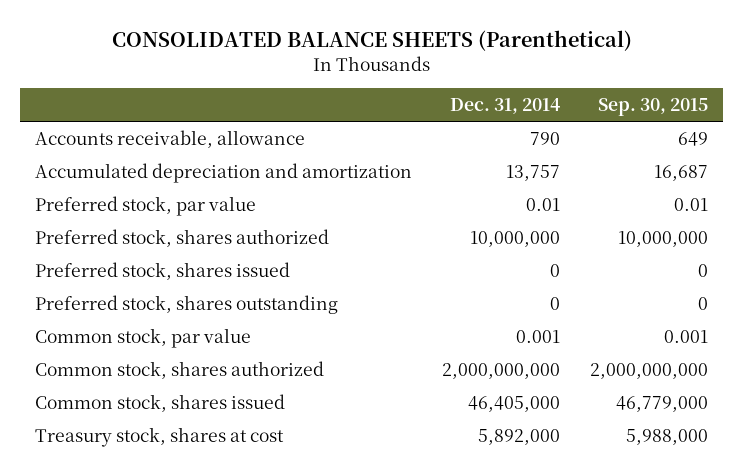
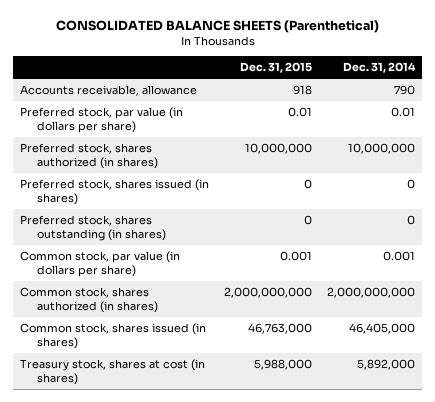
- | Dec. 31, 2014 | Sep. 30, 2015
+ | Dec. 31, 2015 | Dec. 31, 2014
- Accumulated depreciation and amortization | 13,757 | 16,687
- Preferred stock, par value | 0.01 | 0.01
- Preferred stock, shares authorized | 10,000,000 | 10,000,000
- Preferred stock, shares issued | 0 | 0
- Preferred stock, shares outstanding | 0 | 0
- Common stock, par value | 0.001 | 0.001
- Common stock, shares authorized | 2,000,000,000 | 2,000,000,000
- Common stock, shares issued | 46,405,000 | 46,779,000
- Treasury stock, shares at cost | 5,892,000 | 5,988,000
+ Preferred stock, par value (in dollars per share) | 0.01 | 0.01
+ Preferred stock, shares authorized (in shares) | 10,000,000 | 10,000,000
+ Preferred stock, shares issued (in shares) | 0 | 0
+ Preferred stock, shares outstanding (in shares) | 0 | 0
+ Common stock, par value (in dollars per share) | 0.001 | 0.001
+ Common stock, shares authorized (in shares) | 2,000,000,000 | 2,000,000,000
+ Common stock, shares issued (in shares) | 46,763,000 | 46,405,000
+ Treasury stock, shares at cost (in shares) | 5,988,000 | 5,892,000

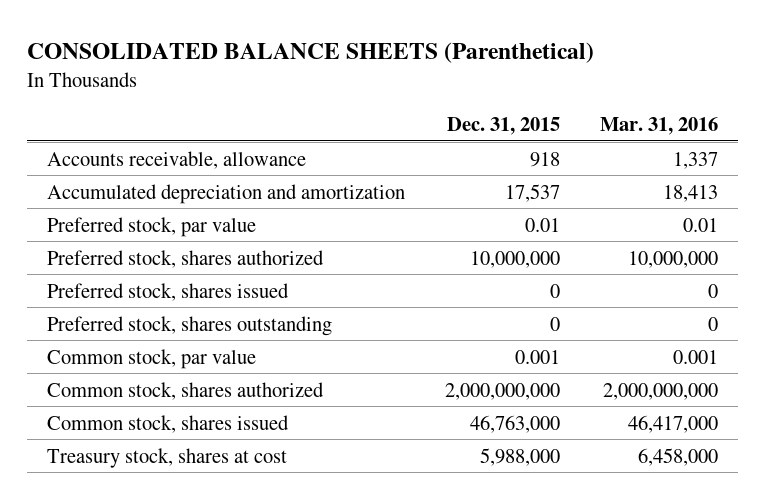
- | Dec. 31, 2015 | Dec. 31, 2014
+ | Dec. 31, 2015 | Mar. 31, 2016
- Preferred stock, par value (in dollars per share) | 0.01 | 0.01
- Preferred stock, shares authorized (in shares) | 10,000,000 | 10,000,000
- Preferred stock, shares issued (in shares) | 0 | 0
- Preferred stock, shares outstanding (in shares) | 0 | 0
- Common stock, par value (in dollars per share) | 0.001 | 0.001
- Common stock, shares authorized (in shares) | 2,000,000,000 | 2,000,000,000
- Common stock, shares issued (in shares) | 46,763,000 | 46,405,000
- Treasury stock, shares at cost (in shares) | 5,988,000 | 5,892,000
+ Accumulated depreciation and amortization | 17,537 | 18,413
+ Preferred stock, par value | 0.01 | 0.01
+ Preferred stock, shares authorized | 10,000,000 | 10,000,000
+ Preferred stock, shares issued | 0 | 0
+ Preferred stock, shares outstanding | 0 | 0
+ Common stock, par value | 0.001 | 0.001
+ Common stock, shares authorized | 2,000,000,000 | 2,000,000,000
+ Common stock, shares issued | 46,763,000 | 46,417,000
+ Treasury stock, shares at cost | 5,988,000 | 6,458,000

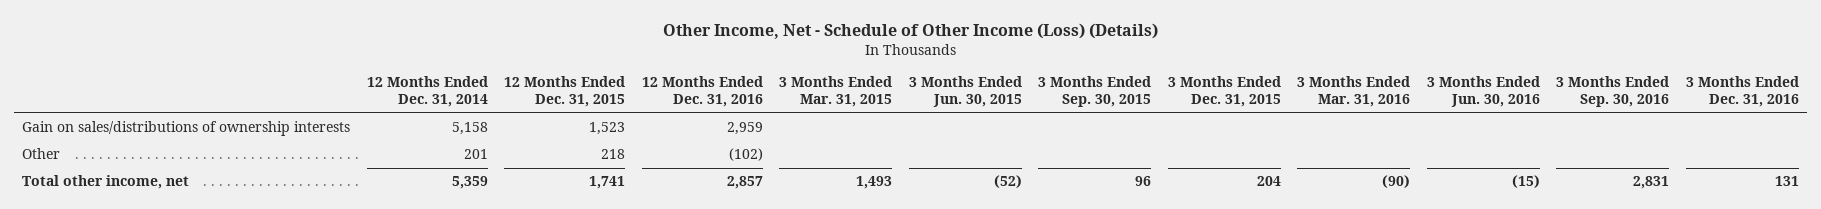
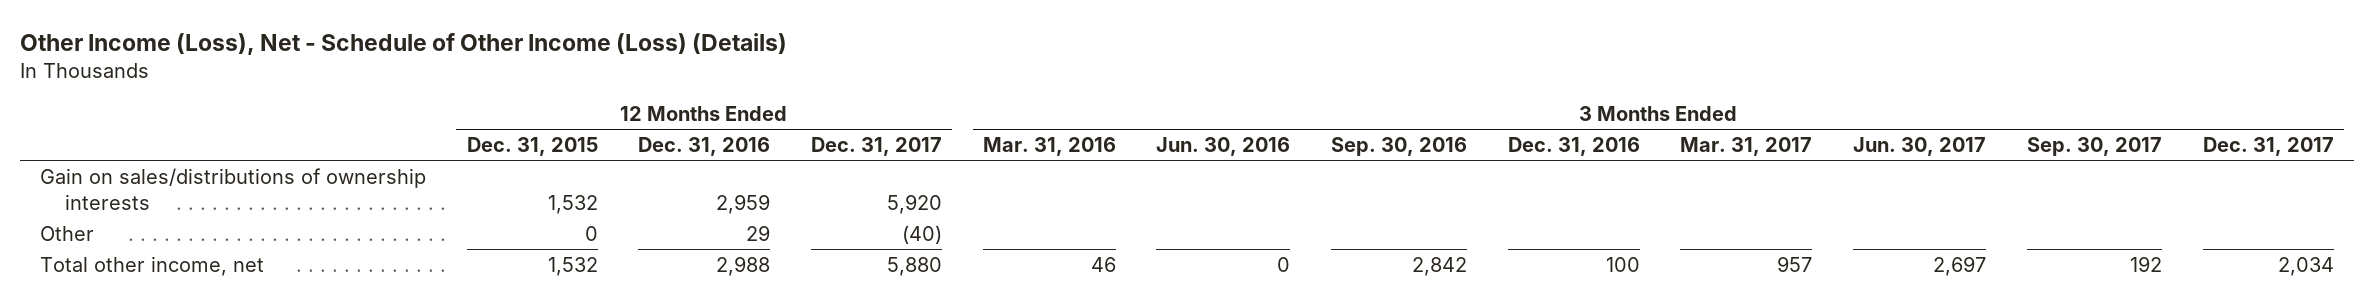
- Other Income, Net - Schedule of Other Income (Loss) (Details)
+ Other Income (Loss), Net - Schedule of Other Income (Loss) (Details)
- | 12 Months Ended Dec. 31, 2014 | 12 Months Ended Dec. 31, 2015 | 12 Months Ended Dec. 31, 2016 | 3 Months Ended Mar. 31, 2015 | 3 Months Ended Jun. 30, 2015 | 3 Months Ended Sep. 30, 2015 | 3 Months Ended Dec. 31, 2015 | 3 Months Ended Mar. 31, 2016 | 3 Months Ended Jun. 30, 2016 | 3 Months Ended Sep. 30, 2016 | 3 Months Ended Dec. 31, 2016
+ | 12 Months Ended Dec. 31, 2015 | 12 Months Ended Dec. 31, 2016 | 12 Months Ended Dec. 31, 2017 | 3 Months Ended Mar. 31, 2016 | 3 Months Ended Jun. 30, 2016 | 3 Months Ended Sep. 30, 2016 | 3 Months Ended Dec. 31, 2016 | 3 Months Ended Mar. 31, 2017 | 3 Months Ended Jun. 30, 2017 | 3 Months Ended Sep. 30, 2017 | 3 Months Ended Dec. 31, 2017
- Gain on sales/distributions of ownership interests | 5,158 | 1,523 | 2,959 | | | | | | | |
- Other | 201 | 218 | (102) | | | | | | | |
- Total other income, net | 5,359 | 1,741 | 2,857 | 1,493 | (52) | 96 | 204 | (90) | (15) | 2,831 | 131
+ Gain on sales/distributions of ownership interests | 1,532 | 2,959 | 5,920 | | | | | | | |
+ Other | 0 | 29 | (40) | | | | | | | |
+ Total other income, net | 1,532 | 2,988 | 5,880 | 46 | 0 | 2,842 | 100 | 957 | 2,697 | 192 | 2,034

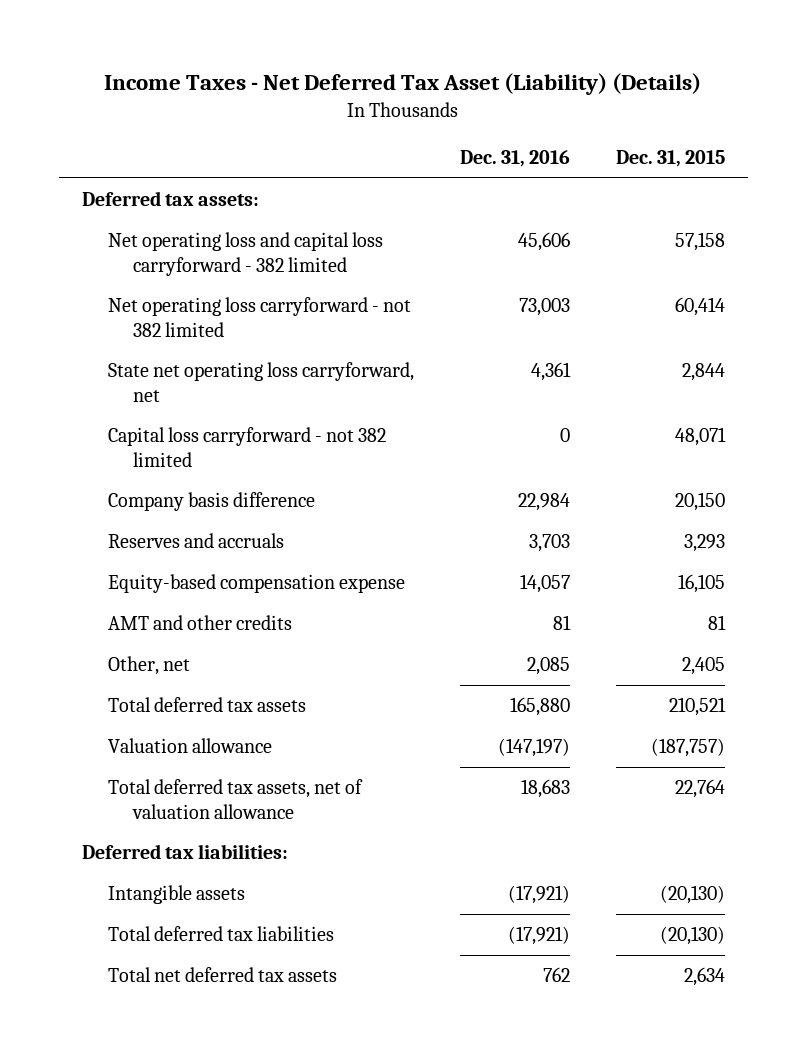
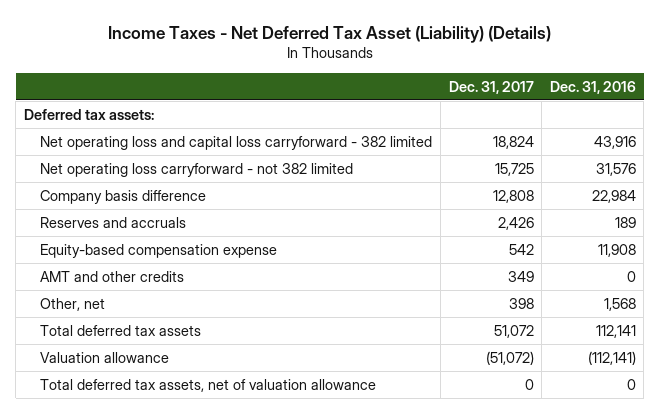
- | Dec. 31, 2016 | Dec. 31, 2015
+ | Dec. 31, 2017 | Dec. 31, 2016
- Net operating loss and capital loss carryforward - 382 limited | 45,606 | 57,158
- Net operating loss carryforward - not 382 limited | 73,003 | 60,414
- State net operating loss carryforward, net | 4,361 | 2,844
- Capital loss carryforward - not 382 limited | 0 | 48,071
+ Net operating loss and capital loss carryforward - 382 limited | 18,824 | 43,916
+ Net operating loss carryforward - not 382 limited | 15,725 | 31,576
- Reserves and accruals | 3,703 | 3,293
- Equity-based compensation expense | 14,057 | 16,105
- AMT and other credits | 81 | 81
- Other, net | 2,085 | 2,405
- Total deferred tax assets | 165,880 | 210,521
- Valuation allowance | (147,197) | (187,757)
- Total deferred tax assets, net of valuation allowance | 18,683 | 22,764
- Deferred tax liabilities:
- Intangible assets | (17,921) | (20,130)
- Total deferred tax liabilities | (17,921) | (20,130)
- Total net deferred tax assets | 762 | 2,634
+ Reserves and accruals | 2,426 | 189
+ Equity-based compensation expense | 542 | 11,908
+ AMT and other credits | 349 | 0
+ Other, net | 398 | 1,568
+ Total deferred tax assets | 51,072 | 112,141
+ Valuation allowance | (51,072) | (112,141)
+ Total deferred tax assets, net of valuation allowance | 0 | 0

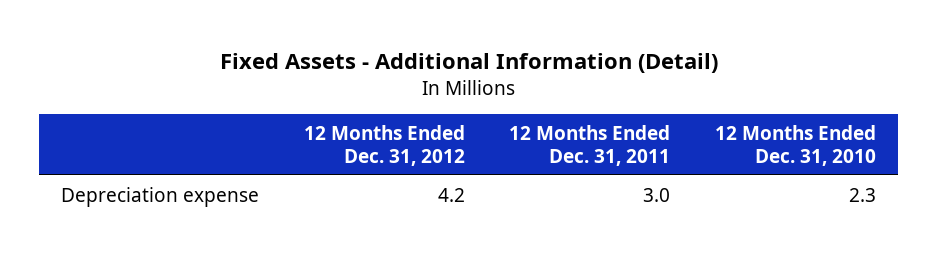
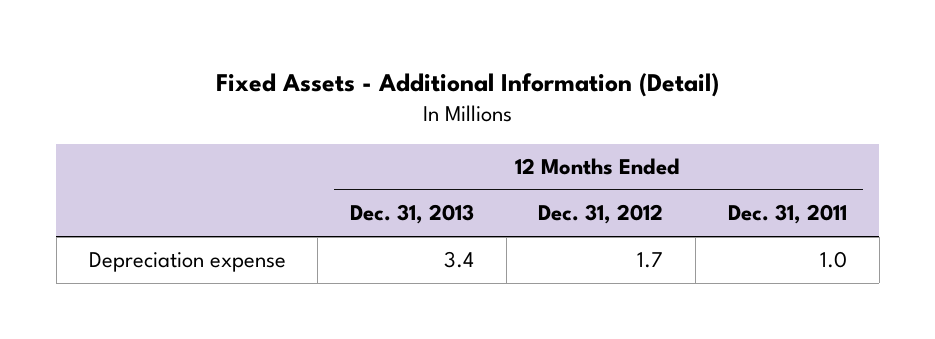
- | 12 Months Ended Dec. 31, 2012 | 12 Months Ended Dec. 31, 2011 | 12 Months Ended Dec. 31, 2010
+ | 12 Months Ended Dec. 31, 2013 | 12 Months Ended Dec. 31, 2012 | 12 Months Ended Dec. 31, 2011
- Depreciation expense | 4.2 | 3.0 | 2.3
+ Depreciation expense | 3.4 | 1.7 | 1.0

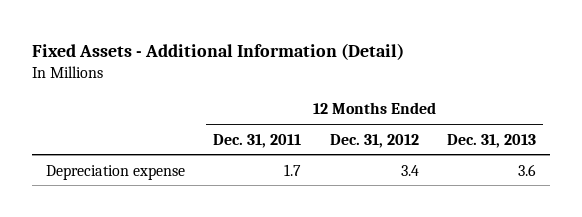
- | 12 Months Ended Dec. 31, 2013 | 12 Months Ended Dec. 31, 2012 | 12 Months Ended Dec. 31, 2011
+ | 12 Months Ended Dec. 31, 2011 | 12 Months Ended Dec. 31, 2012 | 12 Months Ended Dec. 31, 2013
- Depreciation expense | 3.4 | 1.7 | 1.0
+ Depreciation expense | 1.7 | 3.4 | 3.6

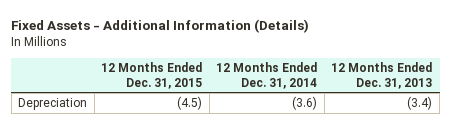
- Fixed Assets - Additional Information (Detail)
+ Fixed Assets - Additional Information (Details)
- | 12 Months Ended Dec. 31, 2011 | 12 Months Ended Dec. 31, 2012 | 12 Months Ended Dec. 31, 2013
+ | 12 Months Ended Dec. 31, 2015 | 12 Months Ended Dec. 31, 2014 | 12 Months Ended Dec. 31, 2013
- Depreciation expense | 1.7 | 3.4 | 3.6
+ Depreciation | (4.5) | (3.6) | (3.4)

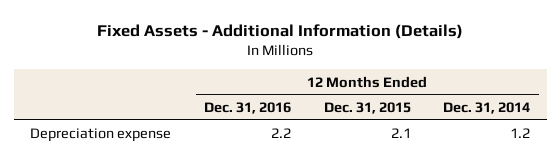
- | 12 Months Ended Dec. 31, 2015 | 12 Months Ended Dec. 31, 2014 | 12 Months Ended Dec. 31, 2013
+ | 12 Months Ended Dec. 31, 2016 | 12 Months Ended Dec. 31, 2015 | 12 Months Ended Dec. 31, 2014
- Depreciation | (4.5) | (3.6) | (3.4)
+ Depreciation expense | 2.2 | 2.1 | 1.2

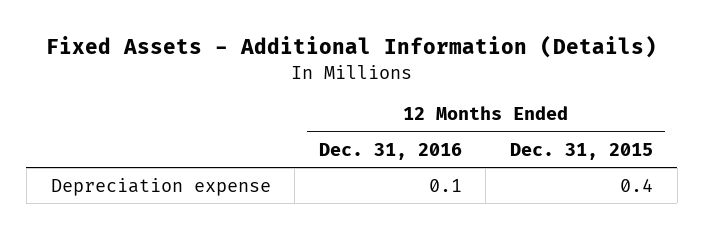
- | 12 Months Ended Dec. 31, 2016 | 12 Months Ended Dec. 31, 2015 | 12 Months Ended Dec. 31, 2014
+ | 12 Months Ended Dec. 31, 2016 | 12 Months Ended Dec. 31, 2015
- Depreciation expense | 2.2 | 2.1 | 1.2
+ Depreciation expense | 0.1 | 0.4

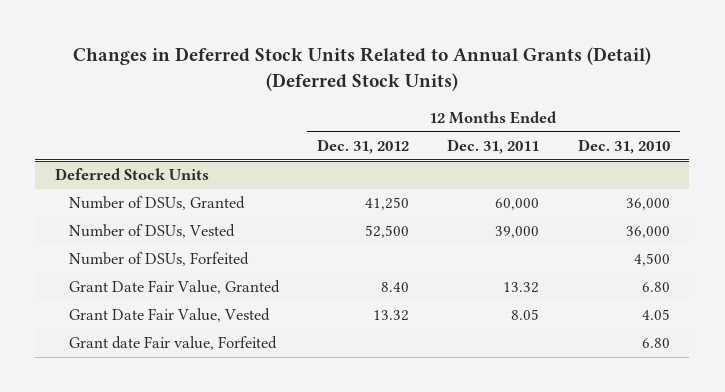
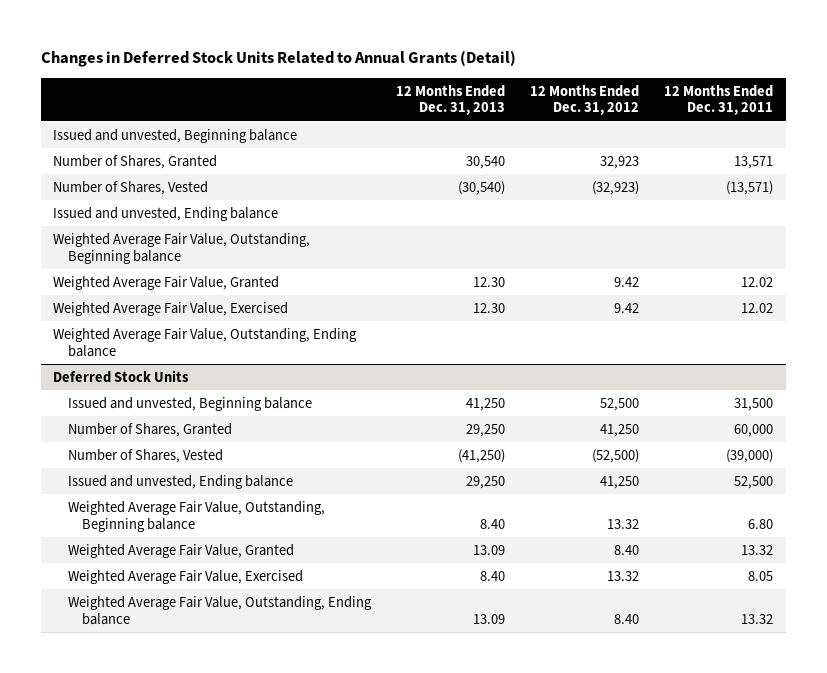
- Changes in Deferred Stock Units Related to Annual Grants (Detail) (Deferred Stock Units)
+ Changes in Deferred Stock Units Related to Annual Grants (Detail)
- | 12 Months Ended Dec. 31, 2012 | 12 Months Ended Dec. 31, 2011 | 12 Months Ended Dec. 31, 2010
+ | 12 Months Ended Dec. 31, 2013 | 12 Months Ended Dec. 31, 2012 | 12 Months Ended Dec. 31, 2011
+ Issued and unvested, Beginning balance
+ Number of Shares, Granted | 30,540 | 32,923 | 13,571
+ Number of Shares, Vested | (30,540) | (32,923) | (13,571)
+ Issued and unvested, Ending balance
+ Weighted Average Fair Value, Outstanding, Beginning balance
+ Weighted Average Fair Value, Granted | 12.30 | 9.42 | 12.02
+ Weighted Average Fair Value, Exercised | 12.30 | 9.42 | 12.02
+ Weighted Average Fair Value, Outstanding, Ending balance
@ Deferred Stock Units
- Number of DSUs, Granted | 41,250 | 60,000 | 36,000
- Number of DSUs, Vested | 52,500 | 39,000 | 36,000
- Number of DSUs, Forfeited | | | 4,500
- Grant Date Fair Value, Granted | 8.40 | 13.32 | 6.80
- Grant Date Fair Value, Vested | 13.32 | 8.05 | 4.05
- Grant date Fair value, Forfeited | | | 6.80
+ Issued and unvested, Beginning balance | 41,250 | 52,500 | 31,500
+ Number of Shares, Granted | 29,250 | 41,250 | 60,000
+ Number of Shares, Vested | (41,250) | (52,500) | (39,000)
+ Issued and unvested, Ending balance | 29,250 | 41,250 | 52,500
+ Weighted Average Fair Value, Outstanding, Beginning balance | 8.40 | 13.32 | 6.80
+ Weighted Average Fair Value, Granted | 13.09 | 8.40 | 13.32
+ Weighted Average Fair Value, Exercised | 8.40 | 13.32 | 8.05
+ Weighted Average Fair Value, Outstanding, Ending balance | 13.09 | 8.40 | 13.32

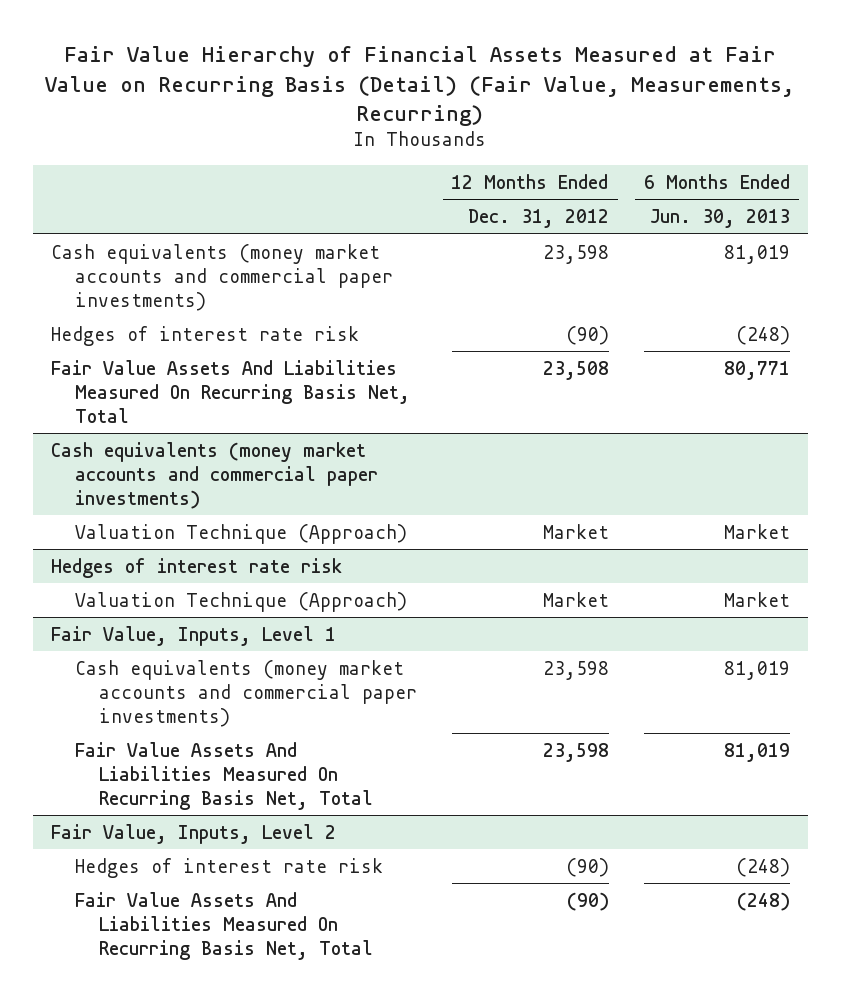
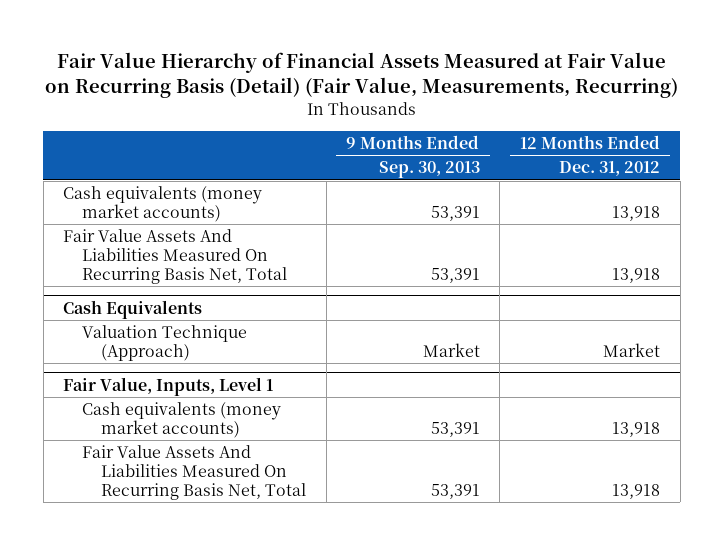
- | 12 Months Ended Dec. 31, 2012 | 6 Months Ended Jun. 30, 2013
+ | 9 Months Ended Sep. 30, 2013 | 12 Months Ended Dec. 31, 2012
- Cash equivalents (money market accounts and commercial paper investments) | 23,598 | 81,019
- Hedges of interest rate risk | (90) | (248)
- Fair Value Assets And Liabilities Measured On Recurring Basis Net, Total | 23,508 | 80,771
- Cash equivalents (money market accounts and commercial paper investments)
- Valuation Technique (Approach) | Market | Market
- Hedges of interest rate risk
+ Cash equivalents (money market accounts) | 53,391 | 13,918
+ Fair Value Assets And Liabilities Measured On Recurring Basis Net, Total | 53,391 | 13,918
+ Cash Equivalents
@ Fair Value, Inputs, Level 1
- Cash equivalents (money market accounts and commercial paper investments) | 23,598 | 81,019
- Fair Value Assets And Liabilities Measured On Recurring Basis Net, Total | 23,598 | 81,019
- Fair Value, Inputs, Level 2
- Hedges of interest rate risk | (90) | (248)
- Fair Value Assets And Liabilities Measured On Recurring Basis Net, Total | (90) | (248)
@ Fair Value, Inputs, Level 1
+ Cash equivalents (money market accounts) | 53,391 | 13,918
+ Fair Value Assets And Liabilities Measured On Recurring Basis Net, Total | 53,391 | 13,918

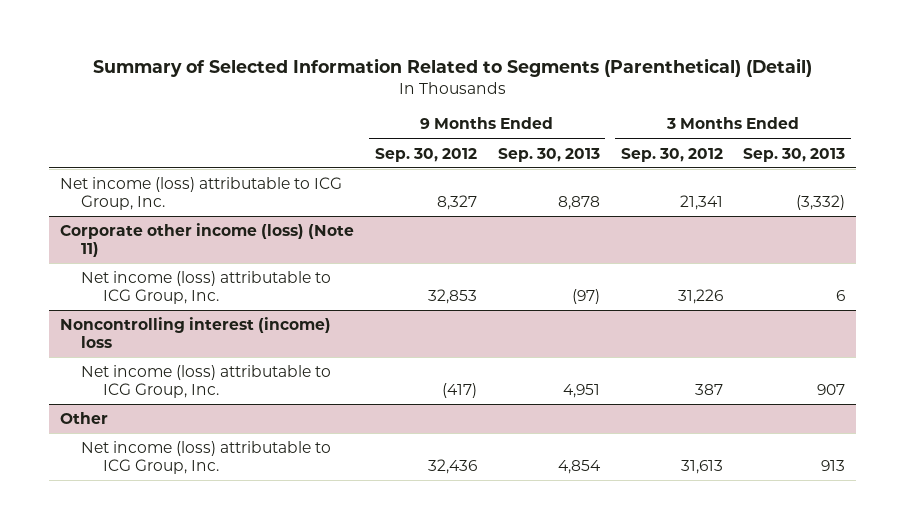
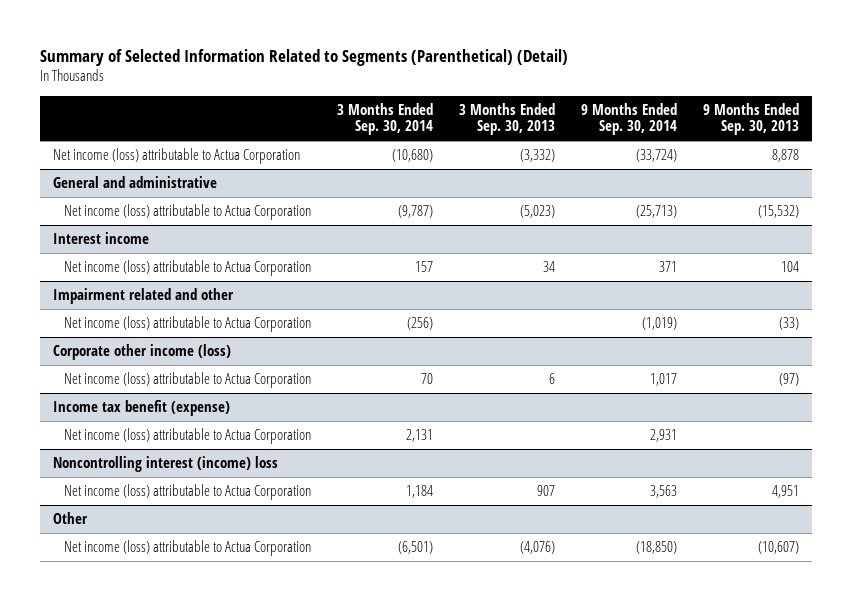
- | 9 Months Ended Sep. 30, 2012 | 9 Months Ended Sep. 30, 2013 | 3 Months Ended Sep. 30, 2012 | 3 Months Ended Sep. 30, 2013
+ | 3 Months Ended Sep. 30, 2014 | 3 Months Ended Sep. 30, 2013 | 9 Months Ended Sep. 30, 2014 | 9 Months Ended Sep. 30, 2013
- Net income (loss) attributable to ICG Group, Inc. | 8,327 | 8,878 | 21,341 | (3,332)
- Corporate other income (loss) (Note 11)
- Net income (loss) attributable to ICG Group, Inc. | 32,853 | (97) | 31,226 | 6
+ Net income (loss) attributable to Actua Corporation | (10,680) | (3,332) | (33,724) | 8,878
+ General and administrative
+ Net income (loss) attributable to Actua Corporation | (9,787) | (5,023) | (25,713) | (15,532)
+ Interest income
+ Net income (loss) attributable to Actua Corporation | 157 | 34 | 371 | 104
+ Impairment related and other
+ Net income (loss) attributable to Actua Corporation | (256) | | (1,019) | (33)
+ Corporate other income (loss)
+ Net income (loss) attributable to Actua Corporation | 70 | 6 | 1,017 | (97)
+ Income tax benefit (expense)
+ Net income (loss) attributable to Actua Corporation | 2,131 | | 2,931 |
@ Noncontrolling interest (income) loss
- Net income (loss) attributable to ICG Group, Inc. | (417) | 4,951 | 387 | 907
+ Net income (loss) attributable to Actua Corporation | 1,184 | 907 | 3,563 | 4,951
@ Other
- Net income (loss) attributable to ICG Group, Inc. | 32,436 | 4,854 | 31,613 | 913
+ Net income (loss) attributable to Actua Corporation | (6,501) | (4,076) | (18,850) | (10,607)

